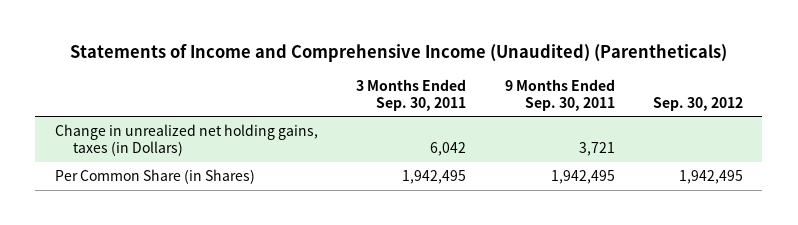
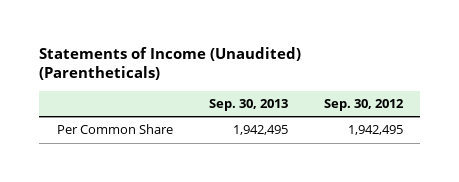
- Statements of Income and Comprehensive Income (Unaudited) (Parentheticals)
+ Statements of Income (Unaudited) (Parentheticals)
- | 3 Months Ended Sep. 30, 2011 | 9 Months Ended Sep. 30, 2011 | Sep. 30, 2012
+ | Sep. 30, 2013 | Sep. 30, 2012
- Change in unrealized net holding gains, taxes (in Dollars) | 6,042 | 3,721 |
- Per Common Share (in Shares) | 1,942,495 | 1,942,495 | 1,942,495
+ Per Common Share | 1,942,495 | 1,942,495

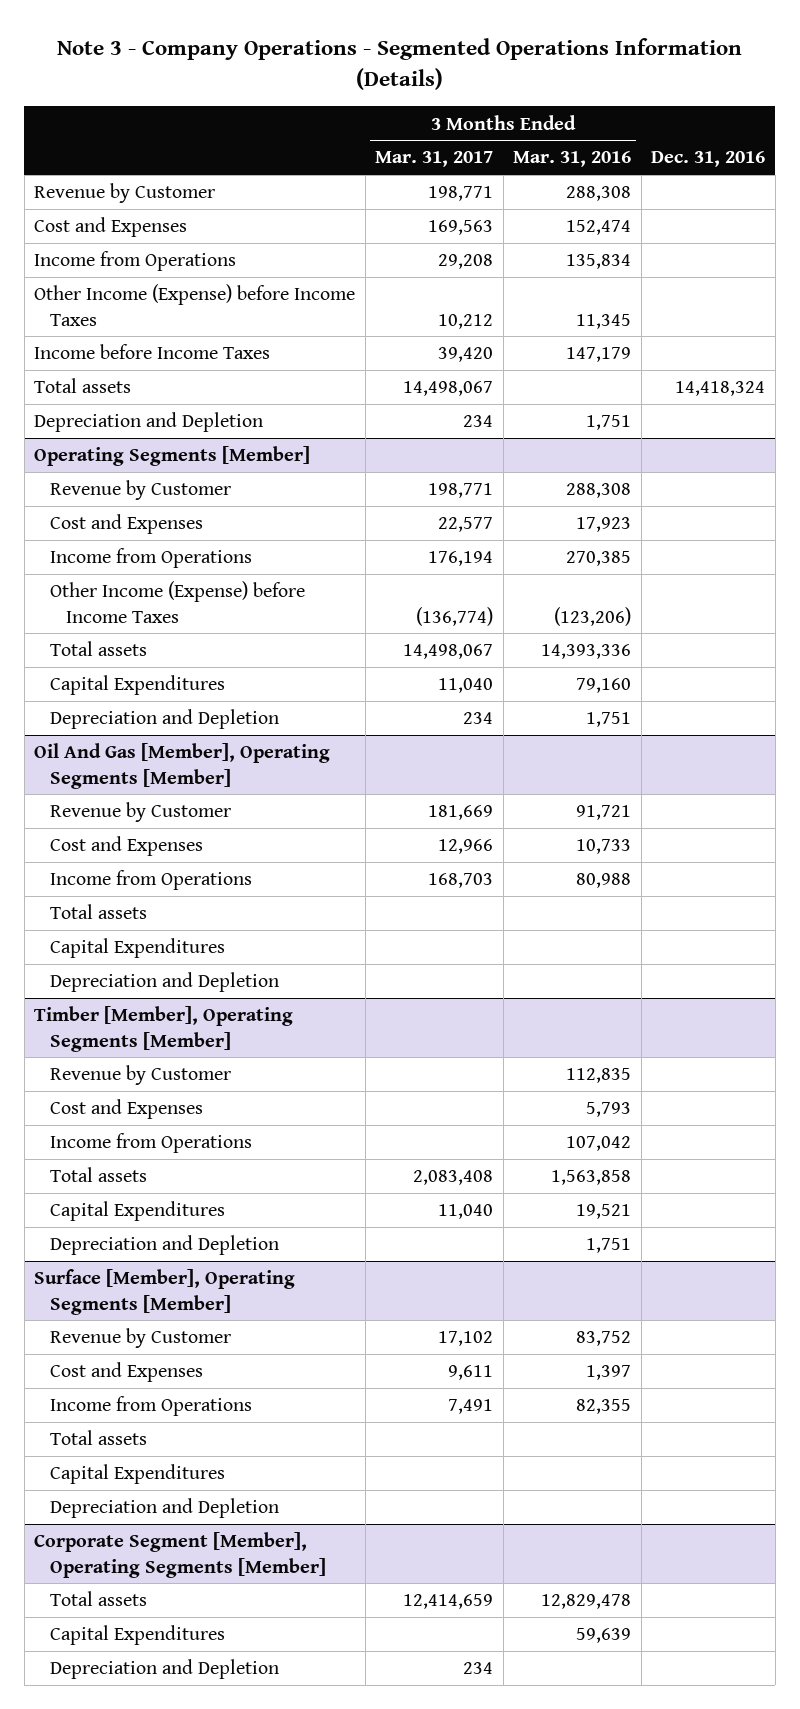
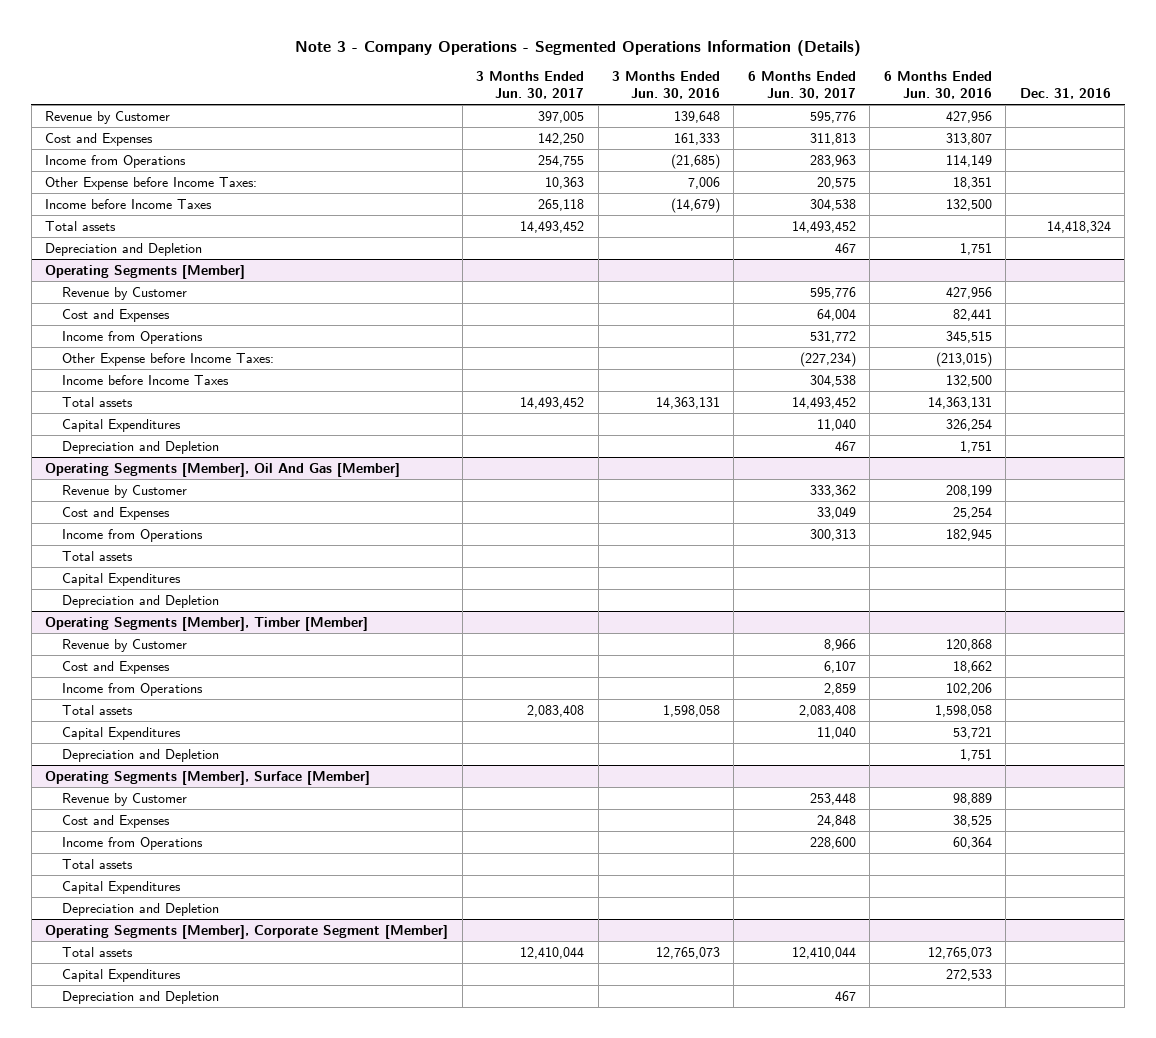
- | 3 Months Ended Mar. 31, 2017 | 3 Months Ended Mar. 31, 2016 | Dec. 31, 2016
+ | 3 Months Ended Jun. 30, 2017 | 3 Months Ended Jun. 30, 2016 | 6 Months Ended Jun. 30, 2017 | 6 Months Ended Jun. 30, 2016 | Dec. 31, 2016
- Other Income (Expense) before Income Taxes | 10,212 | 11,345 |
+ Other Expense before Income Taxes: | 10,363 | 7,006 | 20,575 | 18,351 |
@ Operating Segments [Member]
- Other Income (Expense) before Income Taxes | (136,774) | (123,206) |
+ Other Expense before Income Taxes: | | | (227,234) | (213,015) |
+ Income before Income Taxes | | | 304,538 | 132,500 |
- Oil And Gas [Member], Operating Segments [Member]
+ Operating Segments [Member], Oil And Gas [Member]
- Timber [Member], Operating Segments [Member]
+ Operating Segments [Member], Timber [Member]
- Surface [Member], Operating Segments [Member]
+ Operating Segments [Member], Surface [Member]
- Corporate Segment [Member], Operating Segments [Member]
+ Operating Segments [Member], Corporate Segment [Member]

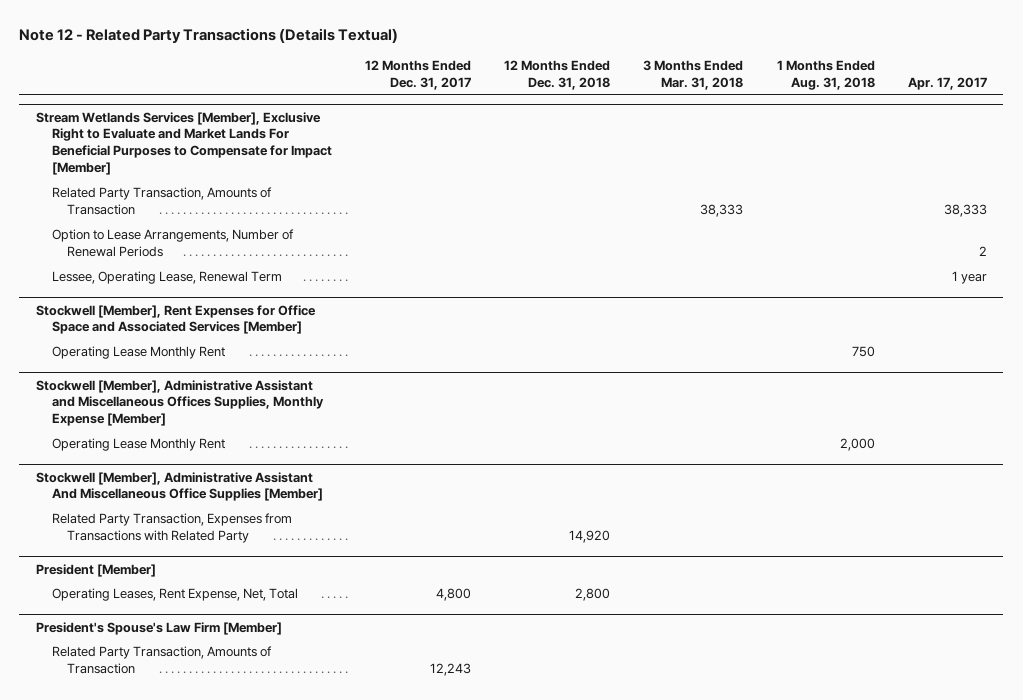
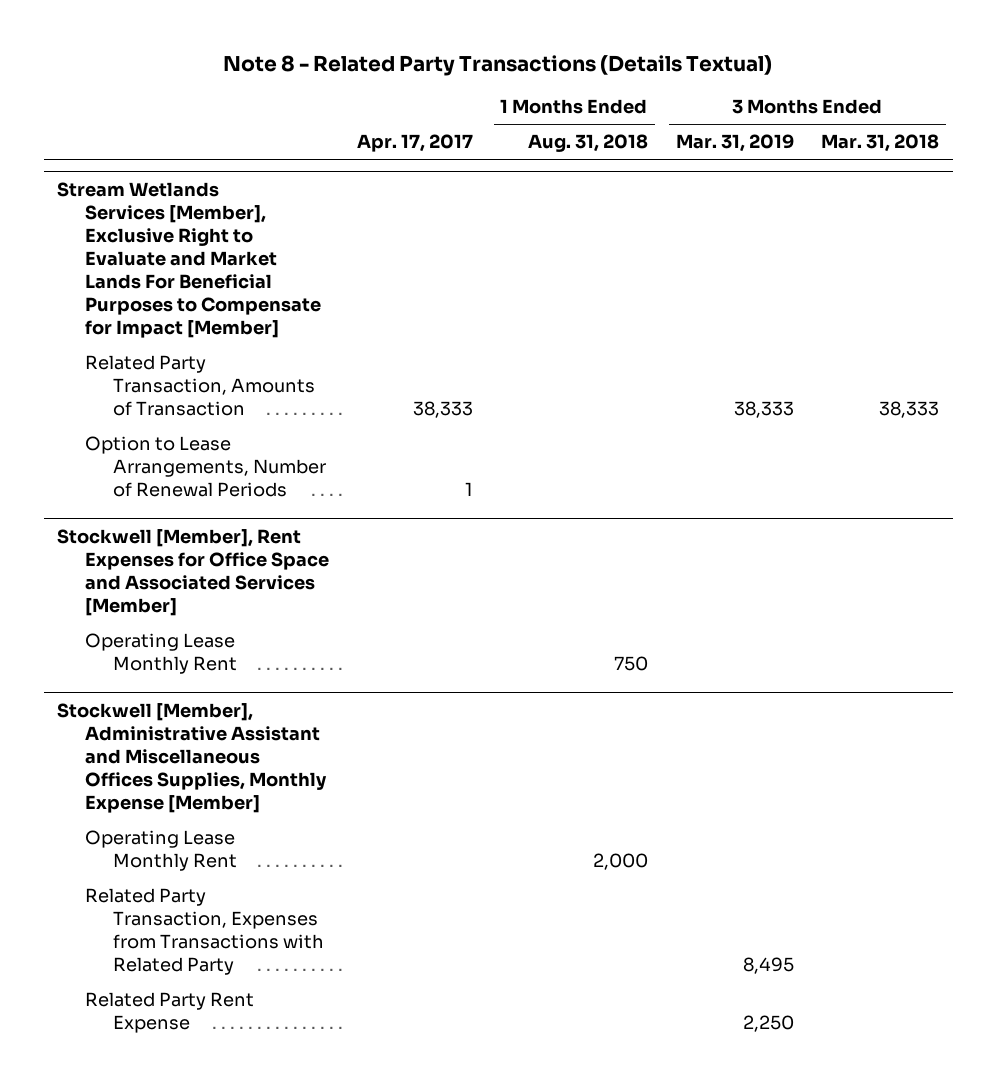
- Note 12 - Related Party Transactions (Details Textual)
+ Note 8 - Related Party Transactions (Details Textual)
- | 12 Months Ended Dec. 31, 2017 | 12 Months Ended Dec. 31, 2018 | 3 Months Ended Mar. 31, 2018 | 1 Months Ended Aug. 31, 2018 | Apr. 17, 2017
+ | Apr. 17, 2017 | 1 Months Ended Aug. 31, 2018 | 3 Months Ended Mar. 31, 2019 | 3 Months Ended Mar. 31, 2018
@ Stream Wetlands Services [Member], Exclusive Right to Evaluate and Market Lands For Beneficial Purposes to Compensate for Impact [Member]
- Option to Lease Arrangements, Number of Renewal Periods | | | | | 2
- Lessee, Operating Lease, Renewal Term | | | | | 1 year
+ Option to Lease Arrangements, Number of Renewal Periods | 1 | | |
- Stockwell [Member], Administrative Assistant And Miscellaneous Office Supplies [Member]
- Related Party Transaction, Expenses from Transactions with Related Party | | 14,920 | | |
- President [Member]
- Operating Leases, Rent Expense, Net, Total | 4,800 | 2,800 | | |
- President's Spouse's Law Firm [Member]
- Related Party Transaction, Amounts of Transaction | 12,243 | | | |
@ Stockwell [Member], Administrative Assistant and Miscellaneous Offices Supplies, Monthly Expense [Member]
+ Related Party Transaction, Expenses from Transactions with Related Party | | | 8,495 |
+ Related Party Rent Expense | | | 2,250 |

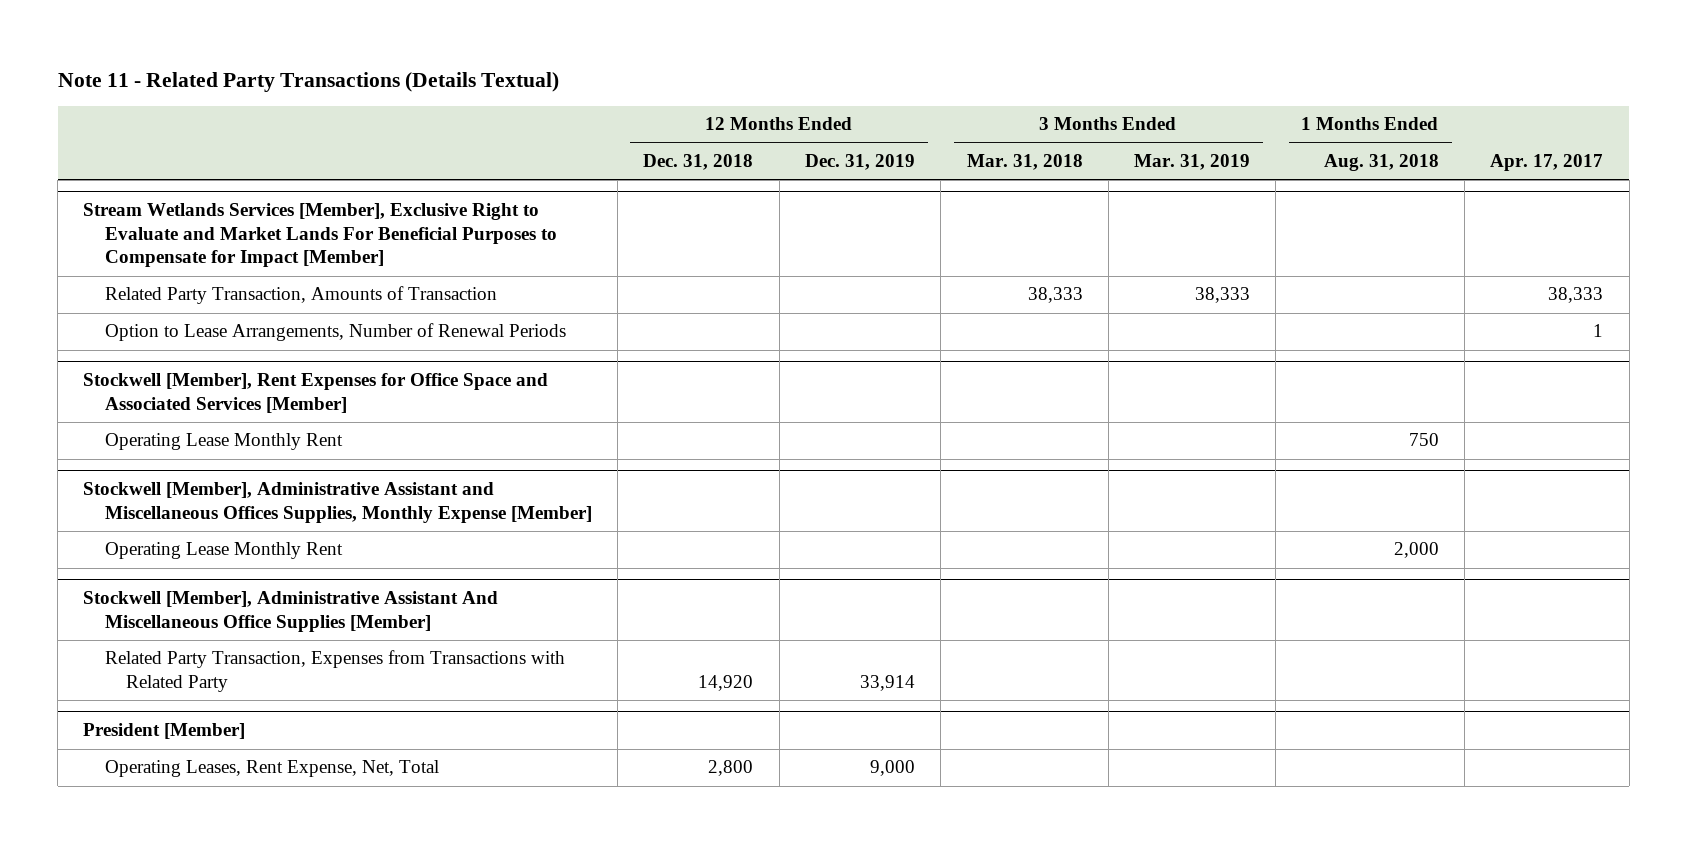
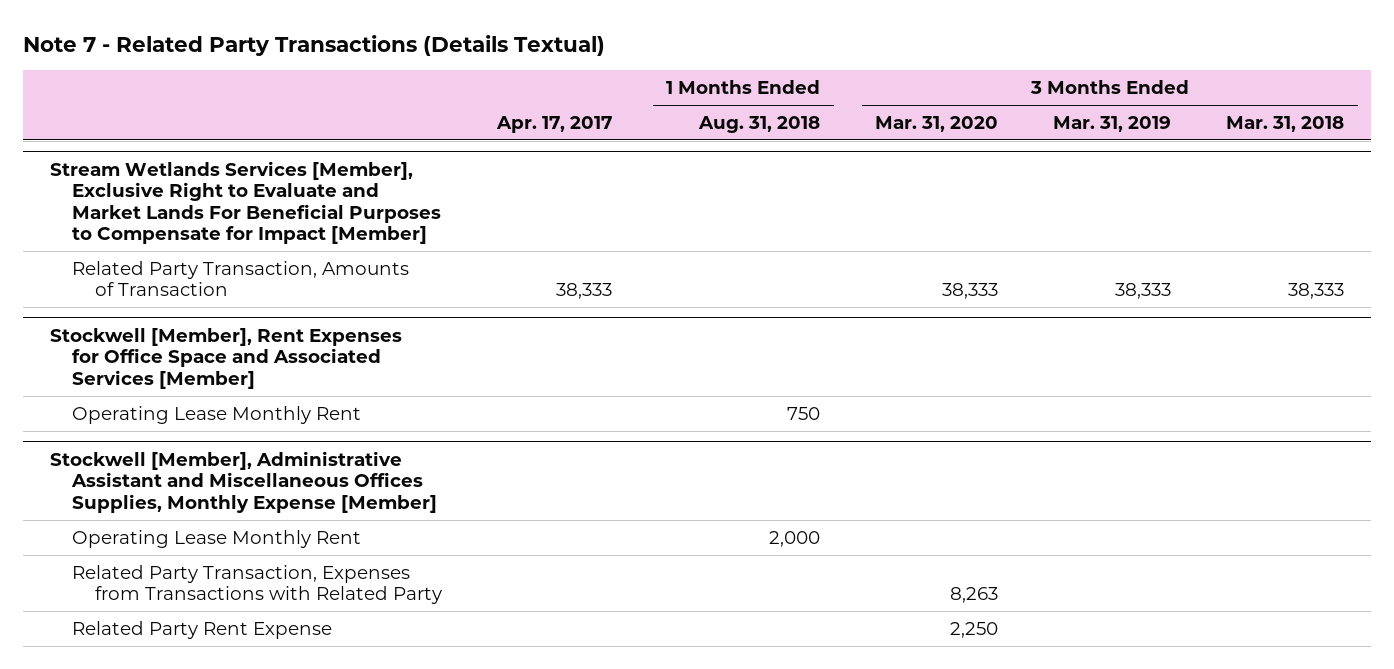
- Note 11 - Related Party Transactions (Details Textual)
+ Note 7 - Related Party Transactions (Details Textual)
- | 12 Months Ended Dec. 31, 2018 | 12 Months Ended Dec. 31, 2019 | 3 Months Ended Mar. 31, 2018 | 3 Months Ended Mar. 31, 2019 | 1 Months Ended Aug. 31, 2018 | Apr. 17, 2017
+ | Apr. 17, 2017 | 1 Months Ended Aug. 31, 2018 | 3 Months Ended Mar. 31, 2020 | 3 Months Ended Mar. 31, 2019 | 3 Months Ended Mar. 31, 2018
@ Stream Wetlands Services [Member], Exclusive Right to Evaluate and Market Lands For Beneficial Purposes to Compensate for Impact [Member]
- Option to Lease Arrangements, Number of Renewal Periods | | | | | | 1
- Stockwell [Member], Administrative Assistant And Miscellaneous Office Supplies [Member]
- Related Party Transaction, Expenses from Transactions with Related Party | 14,920 | 33,914 | | | |
- President [Member]
- Operating Leases, Rent Expense, Net, Total | 2,800 | 9,000 | | | |
@ Stockwell [Member], Administrative Assistant and Miscellaneous Offices Supplies, Monthly Expense [Member]
+ Related Party Transaction, Expenses from Transactions with Related Party | | | 8,263 | |
+ Related Party Rent Expense | | | 2,250 | |

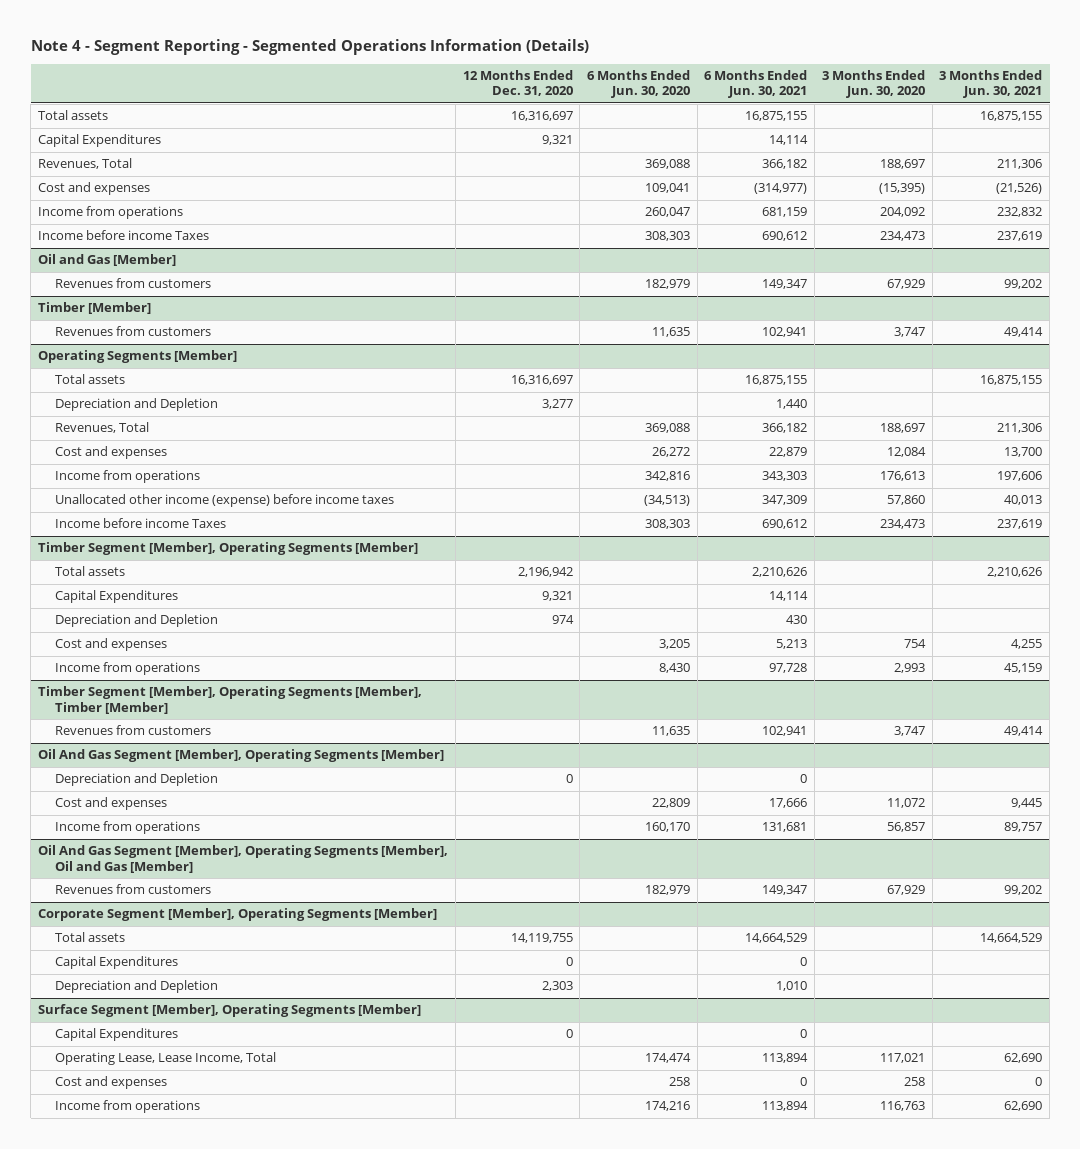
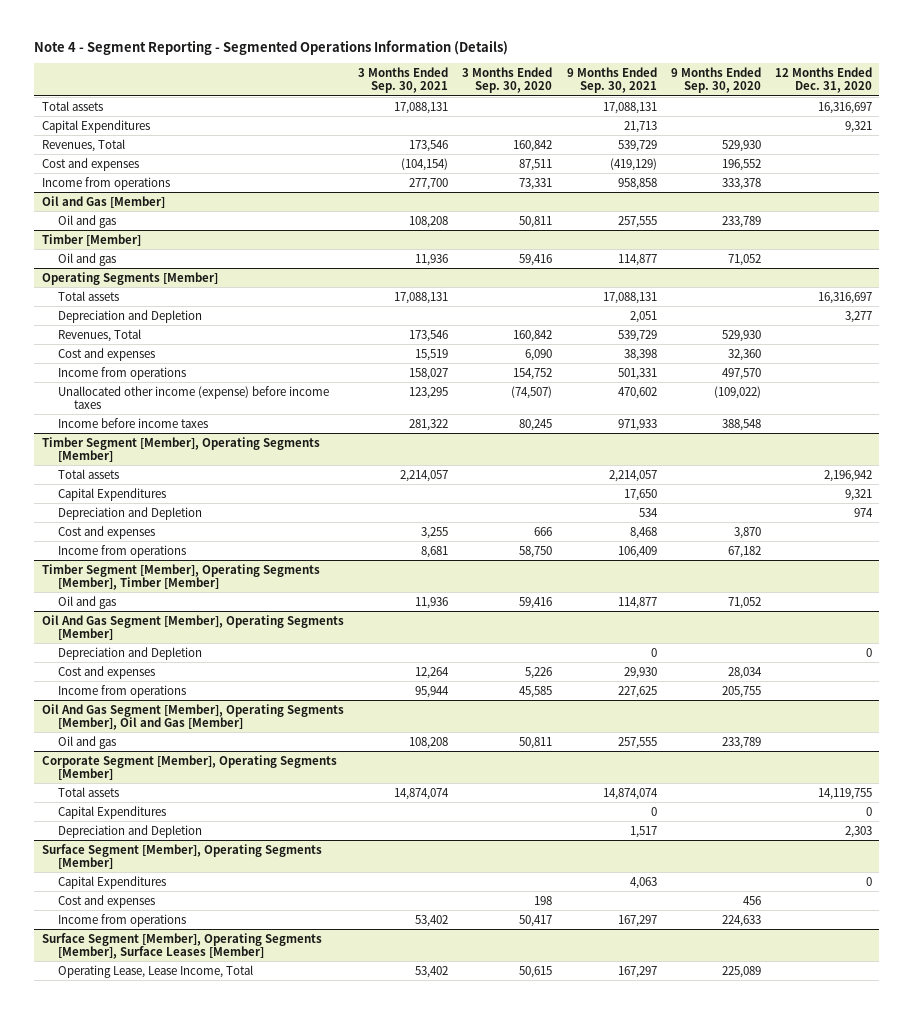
- | 12 Months Ended Dec. 31, 2020 | 6 Months Ended Jun. 30, 2020 | 6 Months Ended Jun. 30, 2021 | 3 Months Ended Jun. 30, 2020 | 3 Months Ended Jun. 30, 2021
+ | 3 Months Ended Sep. 30, 2021 | 3 Months Ended Sep. 30, 2020 | 9 Months Ended Sep. 30, 2021 | 9 Months Ended Sep. 30, 2020 | 12 Months Ended Dec. 31, 2020
- Income before income Taxes | | 308,303 | 690,612 | 234,473 | 237,619
@ Oil and Gas [Member]
- Revenues from customers | | 182,979 | 149,347 | 67,929 | 99,202
+ Oil and gas | 108,208 | 50,811 | 257,555 | 233,789 |
@ Timber [Member]
- Revenues from customers | | 11,635 | 102,941 | 3,747 | 49,414
+ Oil and gas | 11,936 | 59,416 | 114,877 | 71,052 |
@ Operating Segments [Member]
- Income before income Taxes | | 308,303 | 690,612 | 234,473 | 237,619
+ Income before income taxes | 281,322 | 80,245 | 971,933 | 388,548 |
@ Timber Segment [Member], Operating Segments [Member], Timber [Member]
- Revenues from customers | | 11,635 | 102,941 | 3,747 | 49,414
+ Oil and gas | 11,936 | 59,416 | 114,877 | 71,052 |
@ Oil And Gas Segment [Member], Operating Segments [Member], Oil and Gas [Member]
- Revenues from customers | | 182,979 | 149,347 | 67,929 | 99,202
+ Oil and gas | 108,208 | 50,811 | 257,555 | 233,789 |
@ Surface Segment [Member], Operating Segments [Member]
- Operating Lease, Lease Income, Total | | 174,474 | 113,894 | 117,021 | 62,690
+ Surface Segment [Member], Operating Segments [Member], Surface Leases [Member]
+ Operating Lease, Lease Income, Total | 53,402 | 50,615 | 167,297 | 225,089 |

